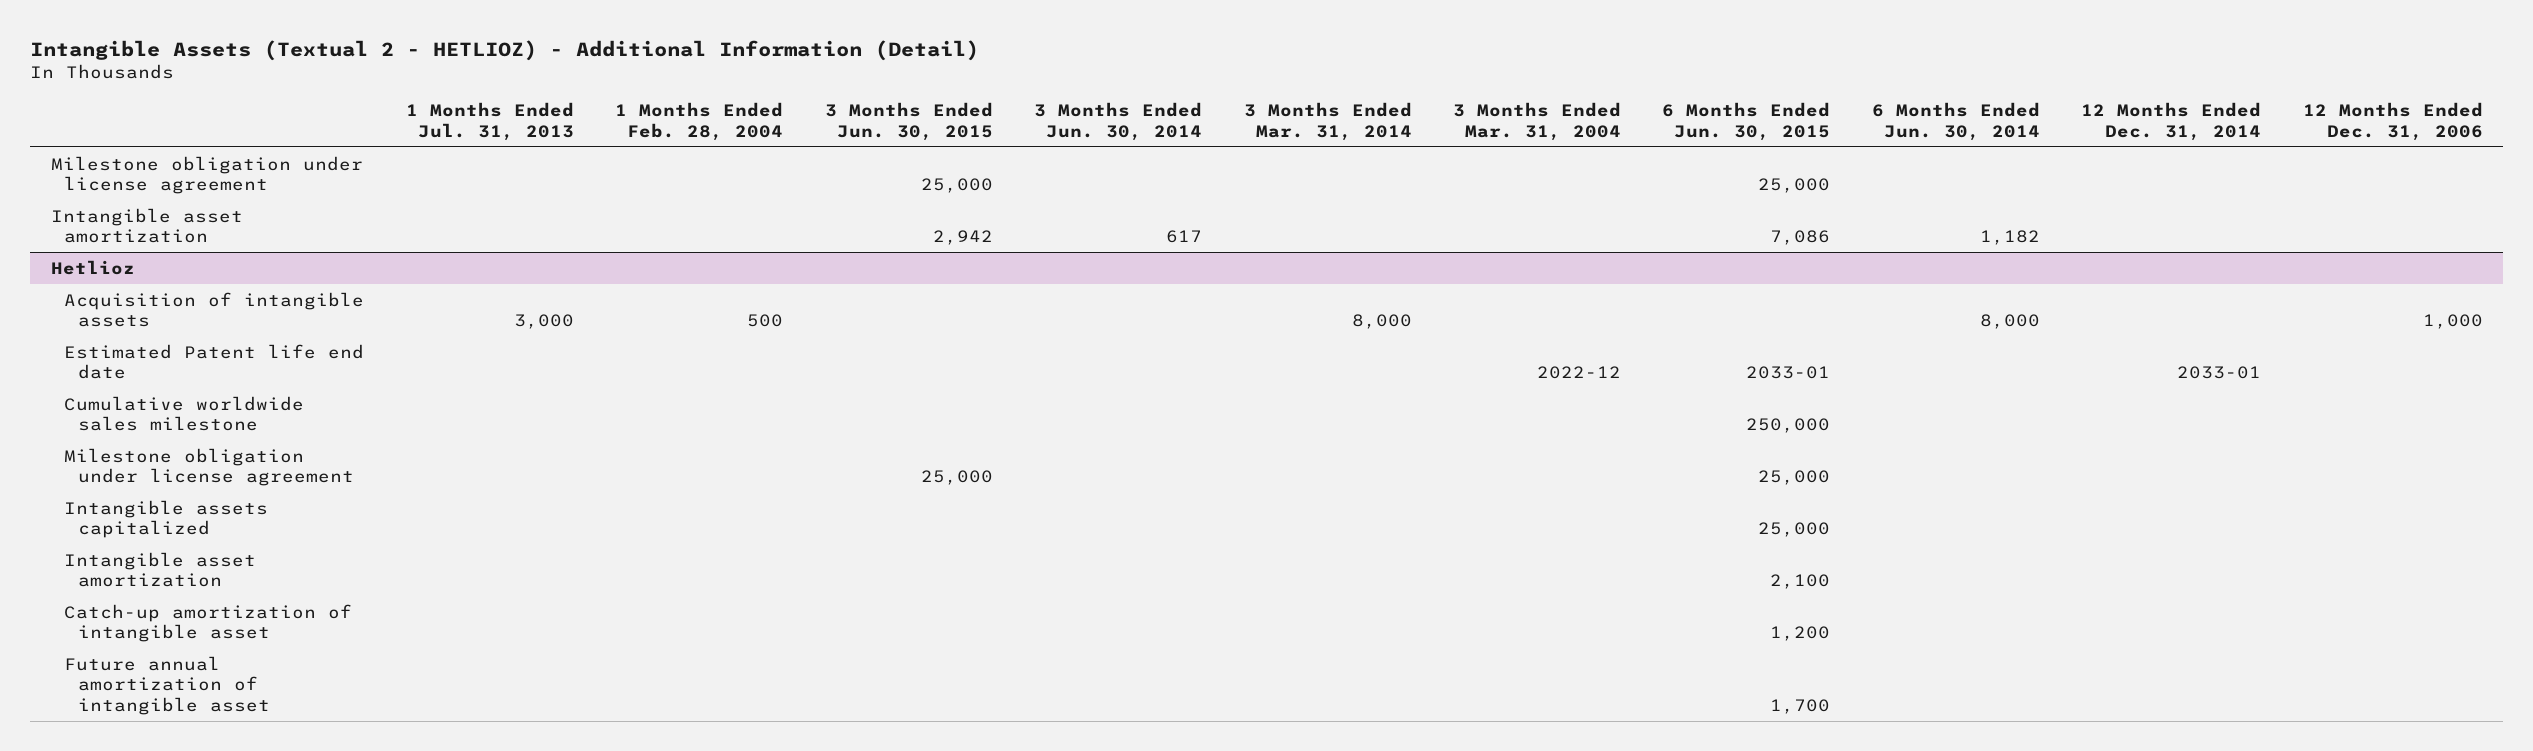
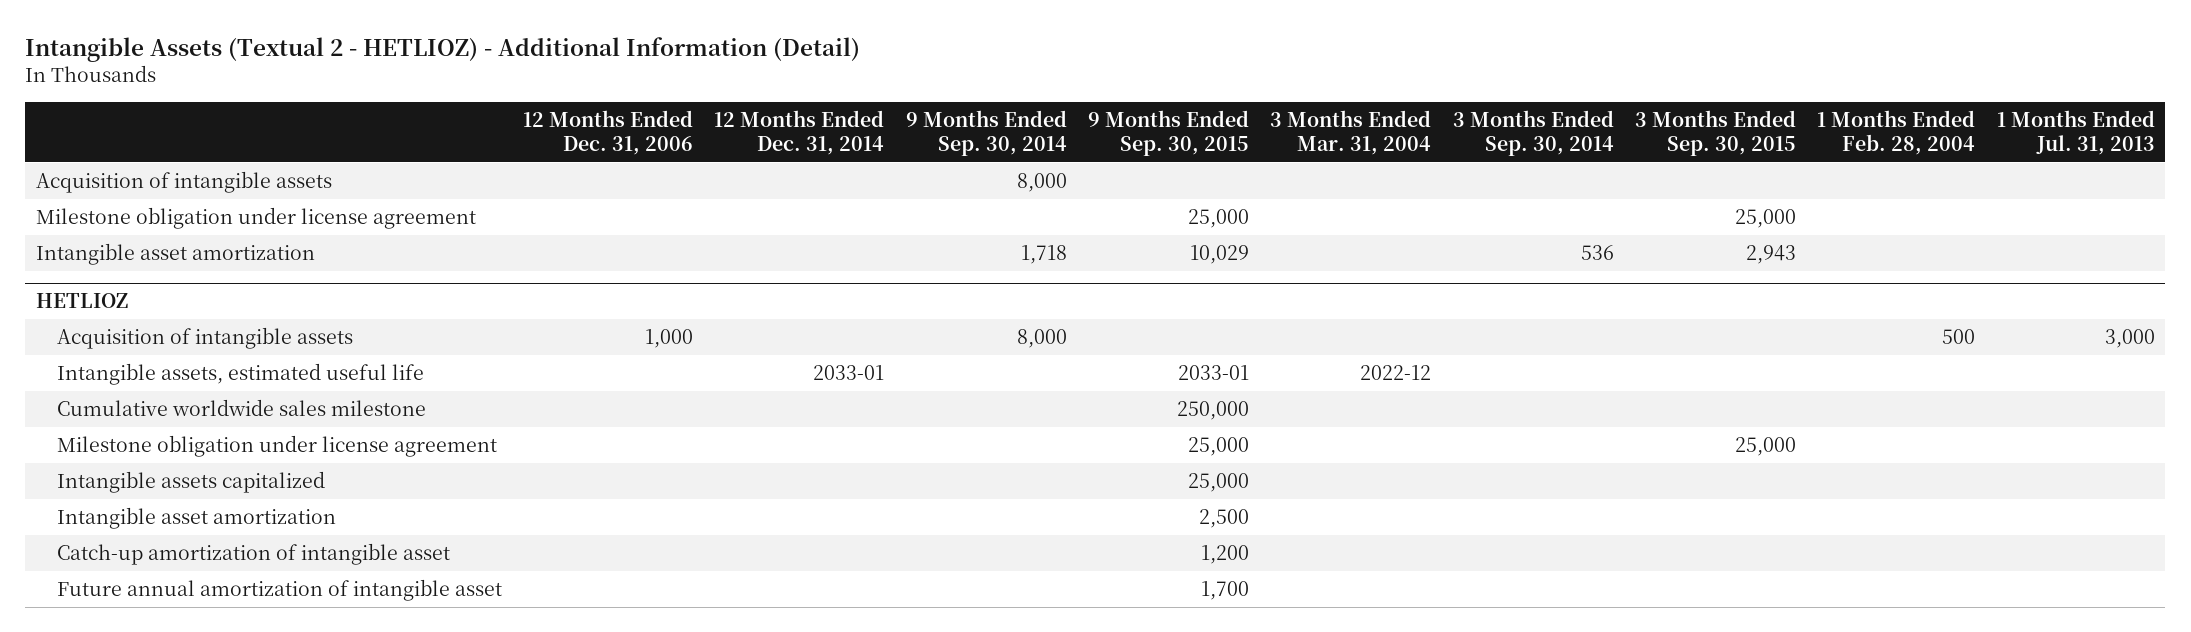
- | 1 Months Ended Jul. 31, 2013 | 1 Months Ended Feb. 28, 2004 | 3 Months Ended Jun. 30, 2015 | 3 Months Ended Jun. 30, 2014 | 3 Months Ended Mar. 31, 2014 | 3 Months Ended Mar. 31, 2004 | 6 Months Ended Jun. 30, 2015 | 6 Months Ended Jun. 30, 2014 | 12 Months Ended Dec. 31, 2014 | 12 Months Ended Dec. 31, 2006
+ | 12 Months Ended Dec. 31, 2006 | 12 Months Ended Dec. 31, 2014 | 9 Months Ended Sep. 30, 2014 | 9 Months Ended Sep. 30, 2015 | 3 Months Ended Mar. 31, 2004 | 3 Months Ended Sep. 30, 2014 | 3 Months Ended Sep. 30, 2015 | 1 Months Ended Feb. 28, 2004 | 1 Months Ended Jul. 31, 2013
+ Acquisition of intangible assets | | | 8,000 | | | | | |
- Hetlioz
+ HETLIOZ
- Estimated Patent life end date | | | | | | 2022-12 | 2033-01 | | 2033-01 |
+ Intangible assets, estimated useful life | | 2033-01 | | 2033-01 | 2022-12 | | | |

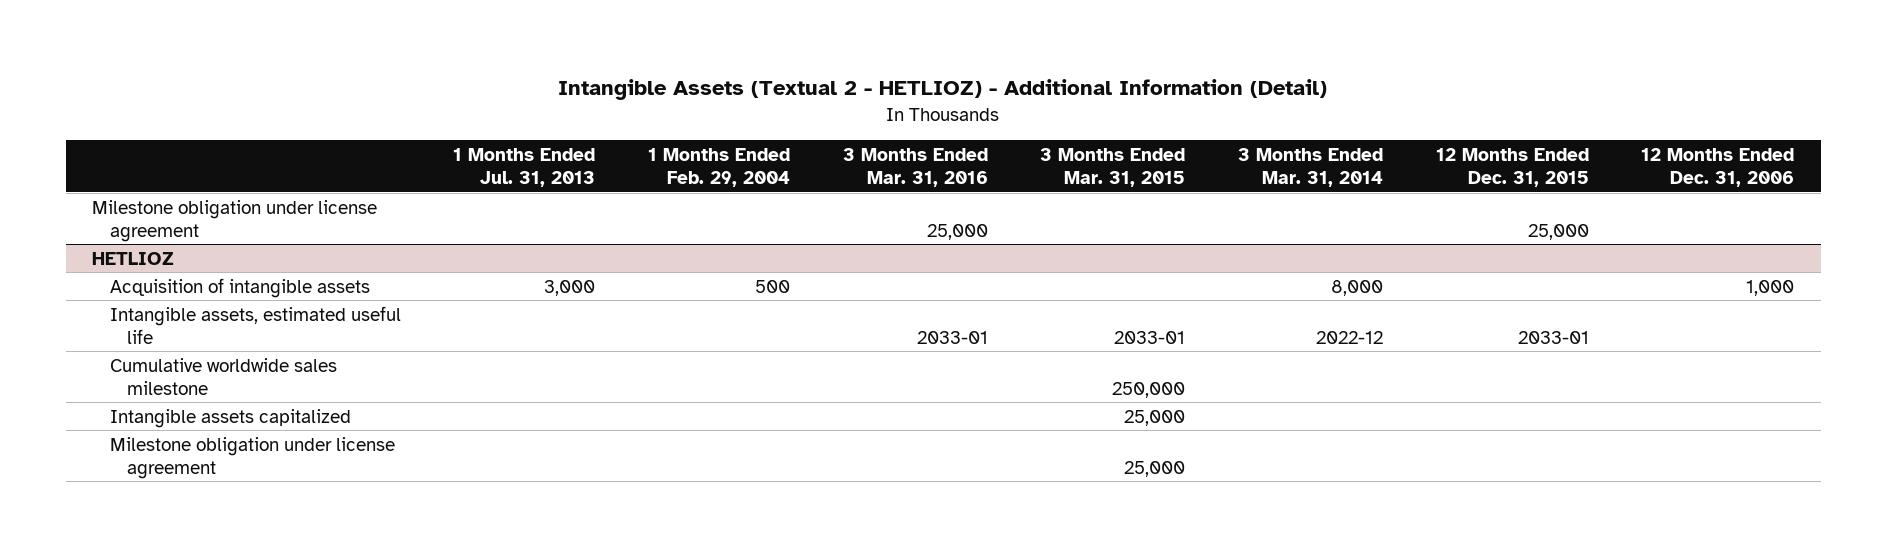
- | 12 Months Ended Dec. 31, 2006 | 12 Months Ended Dec. 31, 2014 | 9 Months Ended Sep. 30, 2014 | 9 Months Ended Sep. 30, 2015 | 3 Months Ended Mar. 31, 2004 | 3 Months Ended Sep. 30, 2014 | 3 Months Ended Sep. 30, 2015 | 1 Months Ended Feb. 28, 2004 | 1 Months Ended Jul. 31, 2013
+ | 1 Months Ended Jul. 31, 2013 | 1 Months Ended Feb. 29, 2004 | 3 Months Ended Mar. 31, 2016 | 3 Months Ended Mar. 31, 2015 | 3 Months Ended Mar. 31, 2014 | 12 Months Ended Dec. 31, 2015 | 12 Months Ended Dec. 31, 2006
- Acquisition of intangible assets | | | 8,000 | | | | | |
- Intangible asset amortization | | | 1,718 | 10,029 | | 536 | 2,943 | |
@ HETLIOZ
- Intangible asset amortization | | | | 2,500 | | | | |
- Catch-up amortization of intangible asset | | | | 1,200 | | | | |
- Future annual amortization of intangible asset | | | | 1,700 | | | | |
moved down: Milestone obligation under license agreement | | | | 25,000 | | |

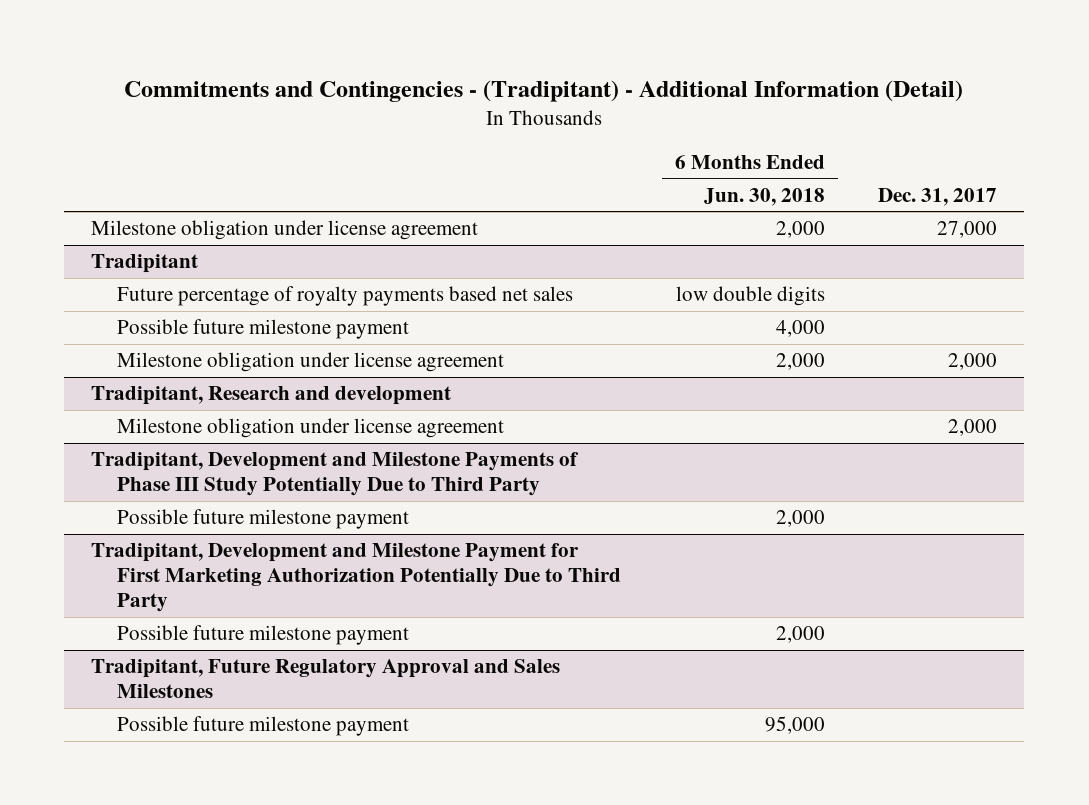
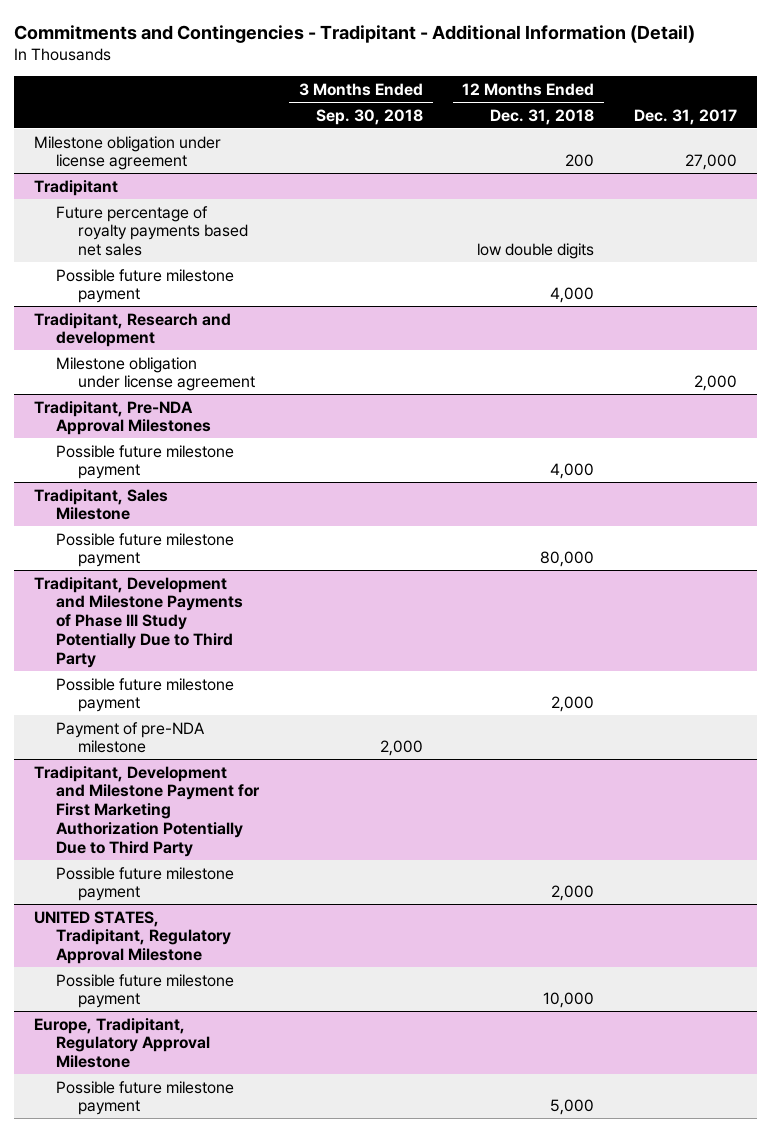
- Commitments and Contingencies - (Tradipitant) - Additional Information (Detail)
+ Commitments and Contingencies - Tradipitant - Additional Information (Detail)
- | 6 Months Ended Jun. 30, 2018 | Dec. 31, 2017
+ | 3 Months Ended Sep. 30, 2018 | 12 Months Ended Dec. 31, 2018 | Dec. 31, 2017
@ Tradipitant
- Milestone obligation under license agreement | 2,000 | 2,000
+ Tradipitant, Pre-NDA Approval Milestones
+ Possible future milestone payment | | 4,000 |
+ Tradipitant, Sales Milestone
+ Possible future milestone payment | | 80,000 |
@ Tradipitant, Development and Milestone Payments of Phase III Study Potentially Due to Third Party
+ Payment of pre-NDA milestone | 2,000 | |
- Tradipitant, Future Regulatory Approval and Sales Milestones
- Possible future milestone payment | 95,000 |
+ UNITED STATES, Tradipitant, Regulatory Approval Milestone
+ Possible future milestone payment | | 10,000 |
+ Europe, Tradipitant, Regulatory Approval Milestone
+ Possible future milestone payment | | 5,000 |

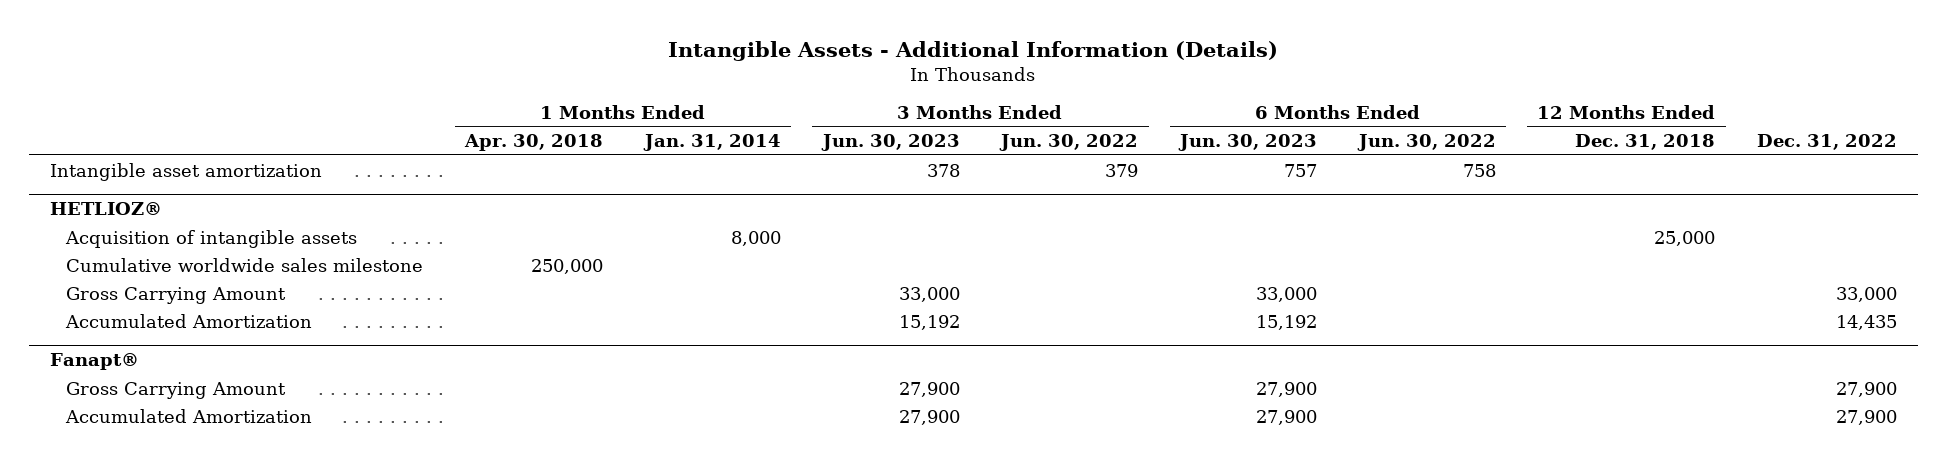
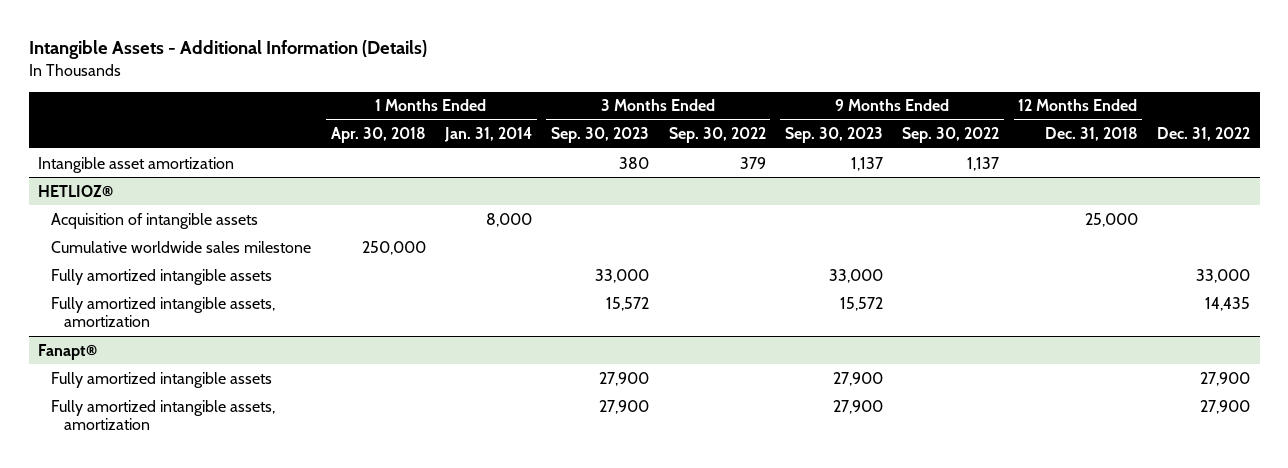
- | 1 Months Ended Apr. 30, 2018 | 1 Months Ended Jan. 31, 2014 | 3 Months Ended Jun. 30, 2023 | 3 Months Ended Jun. 30, 2022 | 6 Months Ended Jun. 30, 2023 | 6 Months Ended Jun. 30, 2022 | 12 Months Ended Dec. 31, 2018 | Dec. 31, 2022
+ | 1 Months Ended Apr. 30, 2018 | 1 Months Ended Jan. 31, 2014 | 3 Months Ended Sep. 30, 2023 | 3 Months Ended Sep. 30, 2022 | 9 Months Ended Sep. 30, 2023 | 9 Months Ended Sep. 30, 2022 | 12 Months Ended Dec. 31, 2018 | Dec. 31, 2022
@ HETLIOZ®
- Gross Carrying Amount | | | 33,000 | | 33,000 | | | 33,000
- Accumulated Amortization | | | 15,192 | | 15,192 | | | 14,435
+ Fully amortized intangible assets | | | 33,000 | | 33,000 | | | 33,000
+ Fully amortized intangible assets, amortization | | | 15,572 | | 15,572 | | | 14,435
@ Fanapt®
- Gross Carrying Amount | | | 27,900 | | 27,900 | | | 27,900
- Accumulated Amortization | | | 27,900 | | 27,900 | | | 27,900
+ Fully amortized intangible assets | | | 27,900 | | 27,900 | | | 27,900
+ Fully amortized intangible assets, amortization | | | 27,900 | | 27,900 | | | 27,900

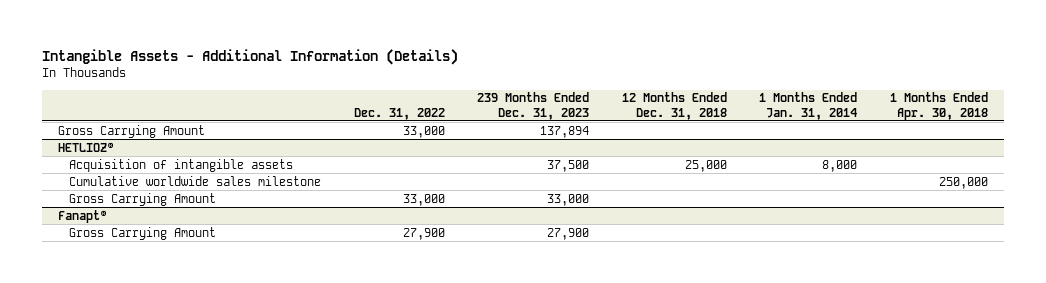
- | 1 Months Ended Apr. 30, 2018 | 1 Months Ended Jan. 31, 2014 | 3 Months Ended Sep. 30, 2023 | 3 Months Ended Sep. 30, 2022 | 9 Months Ended Sep. 30, 2023 | 9 Months Ended Sep. 30, 2022 | 12 Months Ended Dec. 31, 2018 | Dec. 31, 2022
+ | Dec. 31, 2022 | 239 Months Ended Dec. 31, 2023 | 12 Months Ended Dec. 31, 2018 | 1 Months Ended Jan. 31, 2014 | 1 Months Ended Apr. 30, 2018
- Intangible asset amortization | | | 380 | 379 | 1,137 | 1,137 | |
+ Gross Carrying Amount | 33,000 | 137,894 | | |
@ HETLIOZ®
- Fully amortized intangible assets | | | 33,000 | | 33,000 | | | 33,000
- Fully amortized intangible assets, amortization | | | 15,572 | | 15,572 | | | 14,435
+ Gross Carrying Amount | 33,000 | 33,000 | | |
@ Fanapt®
- Fully amortized intangible assets | | | 27,900 | | 27,900 | | | 27,900
- Fully amortized intangible assets, amortization | | | 27,900 | | 27,900 | | | 27,900
+ Gross Carrying Amount | 27,900 | 27,900 | | |

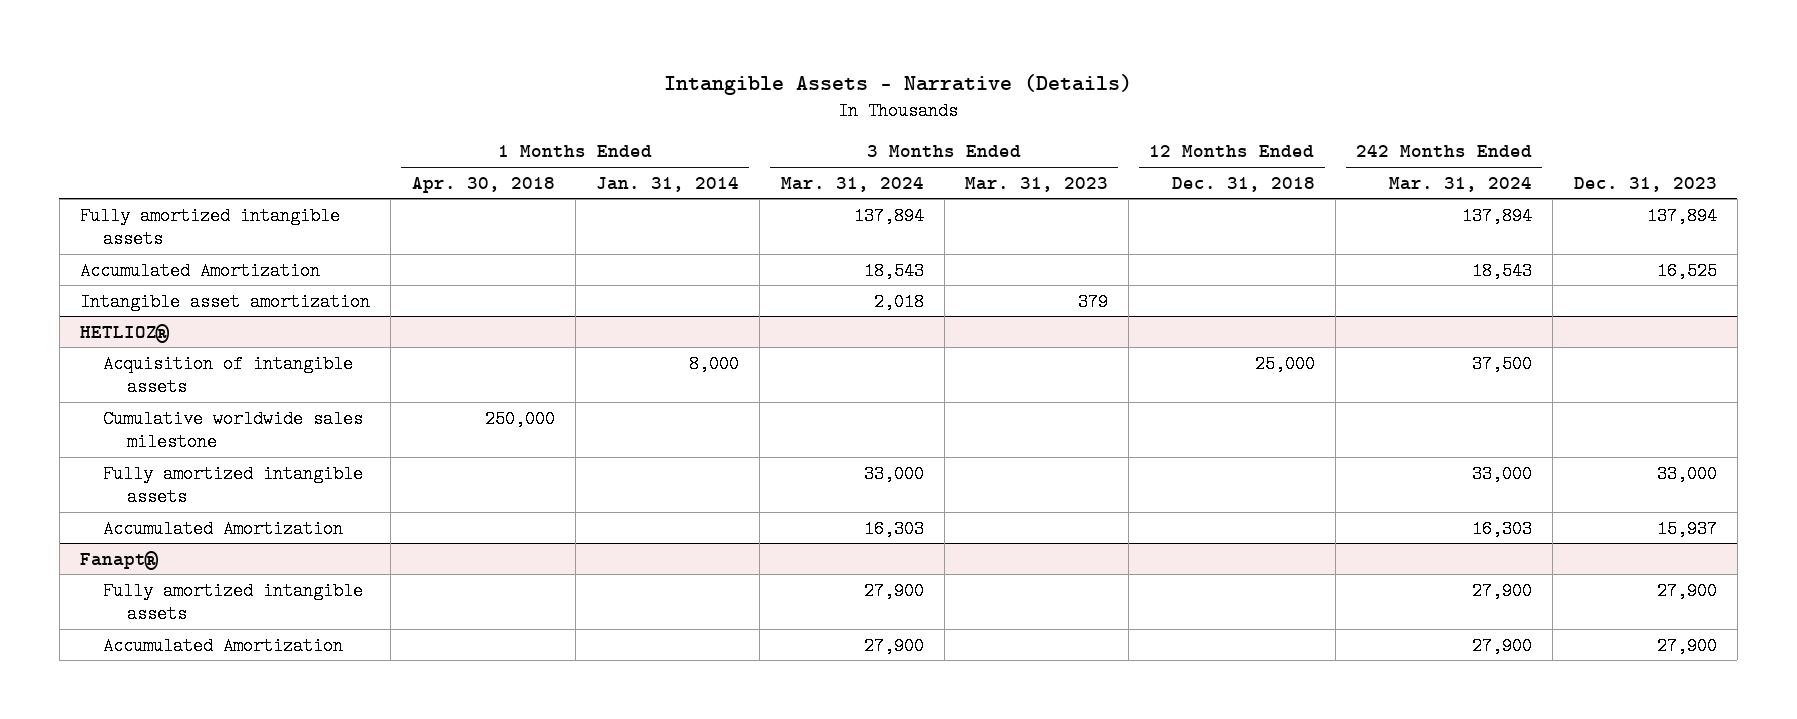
- Intangible Assets - Additional Information (Details)
+ Intangible Assets - Narrative (Details)
- | Dec. 31, 2022 | 239 Months Ended Dec. 31, 2023 | 12 Months Ended Dec. 31, 2018 | 1 Months Ended Jan. 31, 2014 | 1 Months Ended Apr. 30, 2018
+ | 1 Months Ended Apr. 30, 2018 | 1 Months Ended Jan. 31, 2014 | 3 Months Ended Mar. 31, 2024 | 3 Months Ended Mar. 31, 2023 | 12 Months Ended Dec. 31, 2018 | 242 Months Ended Mar. 31, 2024 | Dec. 31, 2023
- Gross Carrying Amount | 33,000 | 137,894 | | |
+ Fully amortized intangible assets | | | 137,894 | | | 137,894 | 137,894
+ Accumulated Amortization | | | 18,543 | | | 18,543 | 16,525
+ Intangible asset amortization | | | 2,018 | 379 | | |
@ HETLIOZ®
- Gross Carrying Amount | 33,000 | 33,000 | | |
+ Fully amortized intangible assets | | | 33,000 | | | 33,000 | 33,000
+ Accumulated Amortization | | | 16,303 | | | 16,303 | 15,937
@ Fanapt®
- Gross Carrying Amount | 27,900 | 27,900 | | |
+ Fully amortized intangible assets | | | 27,900 | | | 27,900 | 27,900
+ Accumulated Amortization | | | 27,900 | | | 27,900 | 27,900

